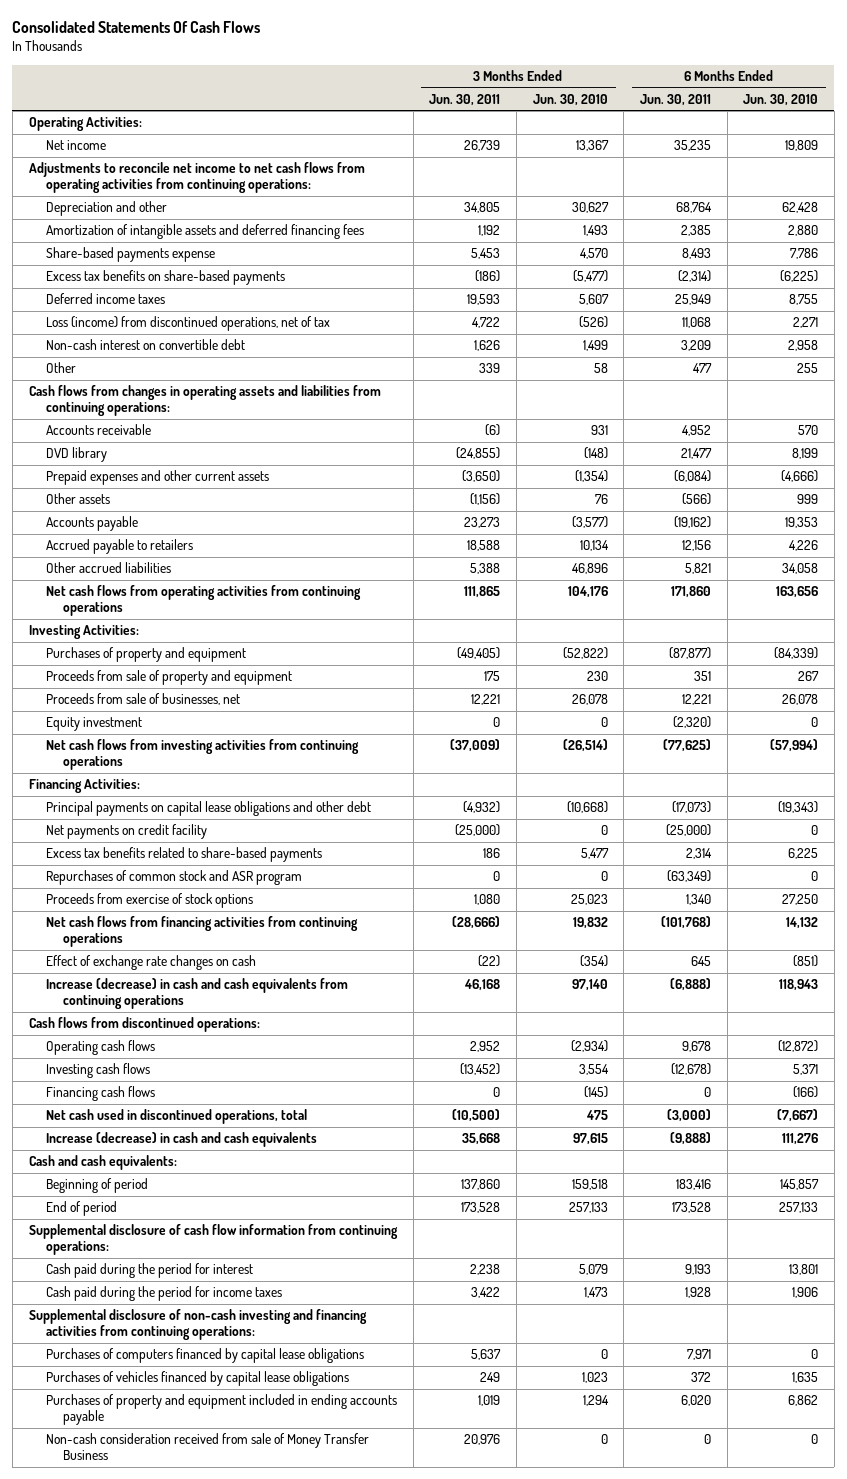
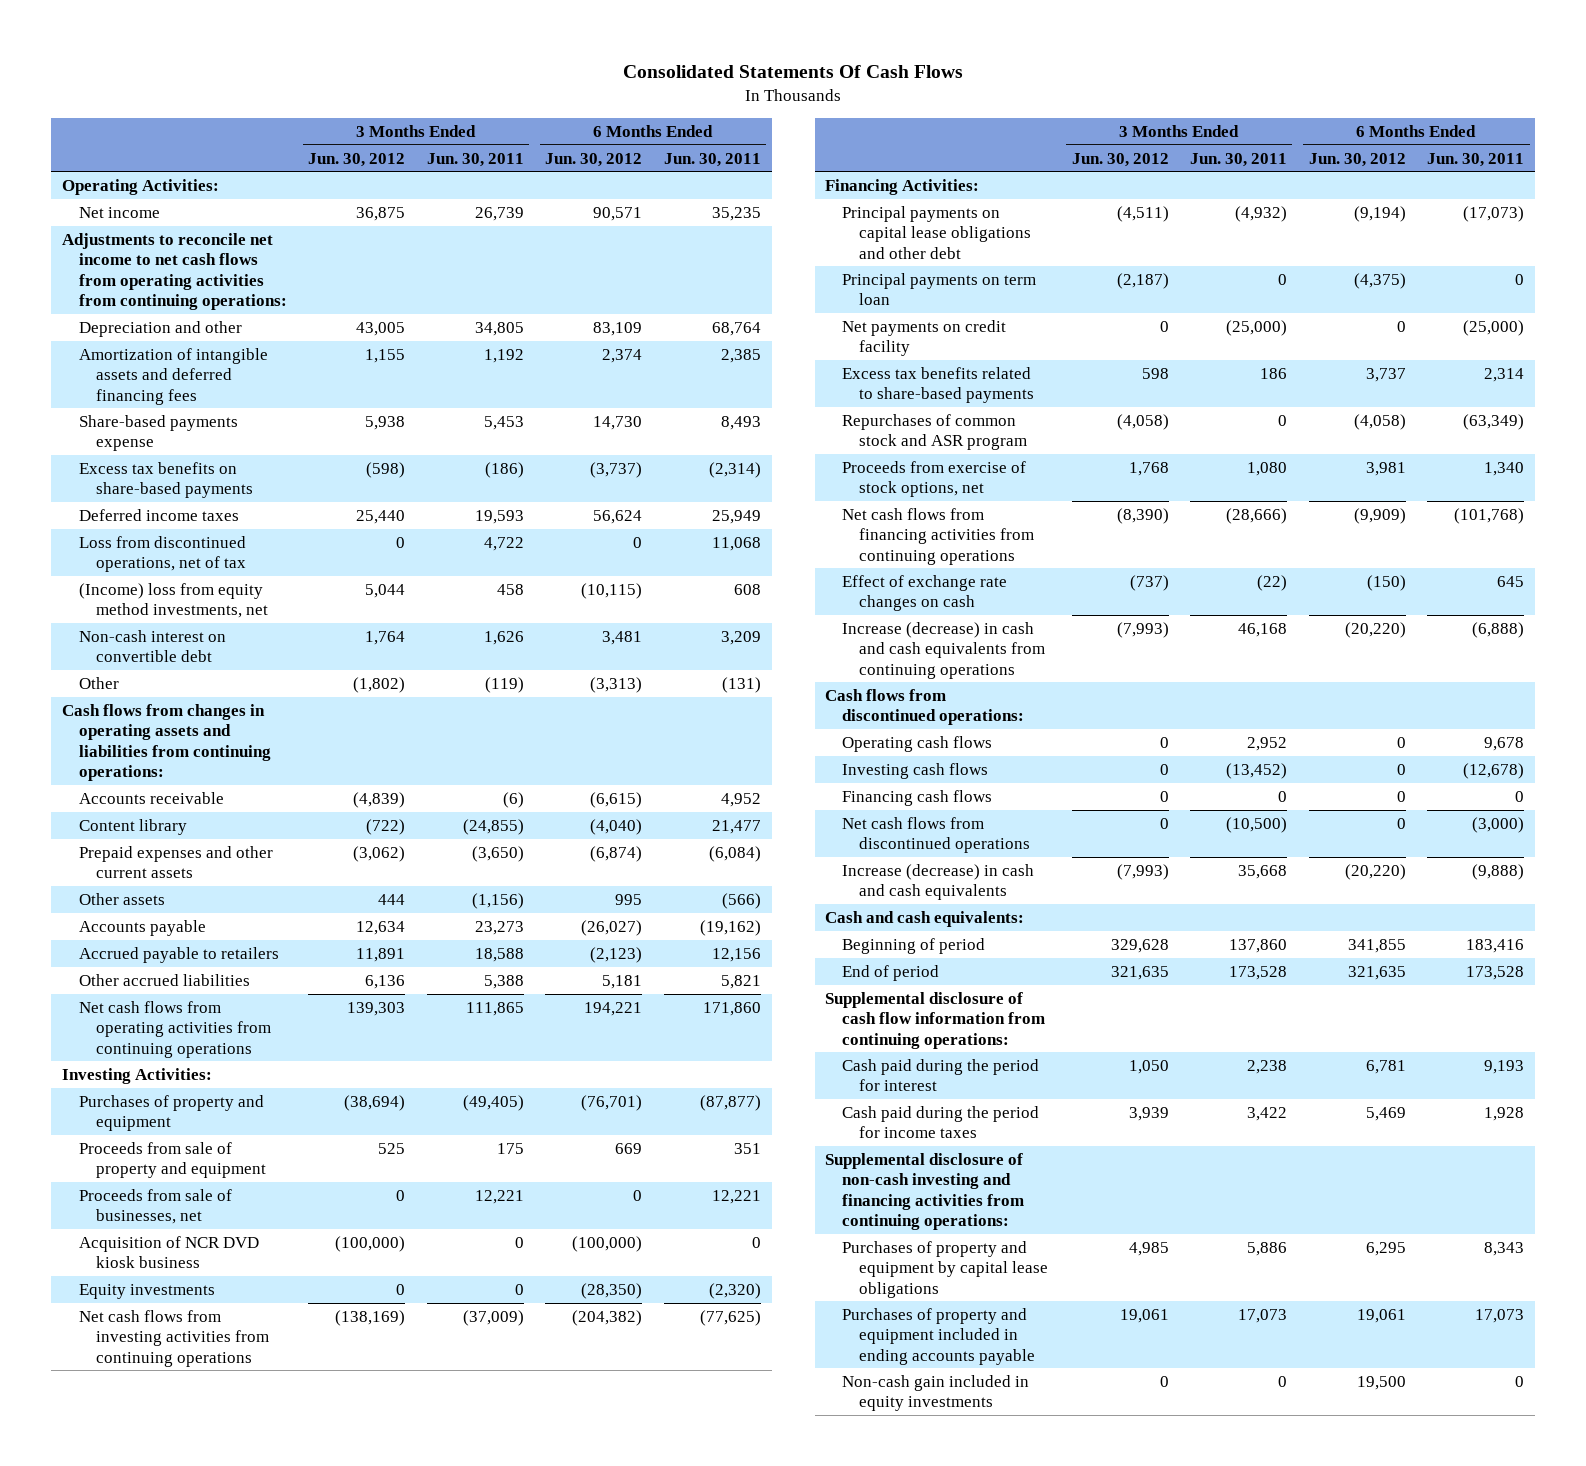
- | 3 Months Ended Jun. 30, 2011 | 3 Months Ended Jun. 30, 2010 | 6 Months Ended Jun. 30, 2011 | 6 Months Ended Jun. 30, 2010
+ | 3 Months Ended Jun. 30, 2012 | 3 Months Ended Jun. 30, 2011 | 6 Months Ended Jun. 30, 2012 | 6 Months Ended Jun. 30, 2011
- Loss (income) from discontinued operations, net of tax | 4,722 | (526) | 11,068 | 2,271
+ Loss from discontinued operations, net of tax | 0 | 4,722 | 0 | 11,068
+ (Income) loss from equity method investments, net | 5,044 | 458 | (10,115) | 608
- Other | 339 | 58 | 477 | 255
+ Other | (1,802) | (119) | (3,313) | (131)
- DVD library | (24,855) | (148) | 21,477 | 8,199
+ Content library | (722) | (24,855) | (4,040) | 21,477
- Equity investment | 0 | 0 | (2,320) | 0
+ Acquisition of NCR DVD kiosk business | (100,000) | 0 | (100,000) | 0
+ Equity investments | 0 | 0 | (28,350) | (2,320)
+ Principal payments on term loan | (2,187) | 0 | (4,375) | 0
- Proceeds from exercise of stock options | 1,080 | 25,023 | 1,340 | 27,250
+ Proceeds from exercise of stock options, net | 1,768 | 1,080 | 3,981 | 1,340
- Net cash used in discontinued operations, total | (10,500) | 475 | (3,000) | (7,667)
+ Net cash flows from discontinued operations | 0 | (10,500) | 0 | (3,000)
- Purchases of computers financed by capital lease obligations | 5,637 | 0 | 7,971 | 0
- Purchases of vehicles financed by capital lease obligations | 249 | 1,023 | 372 | 1,635
- Purchases of property and equipment included in ending accounts payable | 1,019 | 1,294 | 6,020 | 6,862
- Non-cash consideration received from sale of Money Transfer Business | 20,976 | 0 | 0 | 0
+ Purchases of property and equipment by capital lease obligations | 4,985 | 5,886 | 6,295 | 8,343
+ Purchases of property and equipment included in ending accounts payable | 19,061 | 17,073 | 19,061 | 17,073
+ Non-cash gain included in equity investments | 0 | 0 | 19,500 | 0

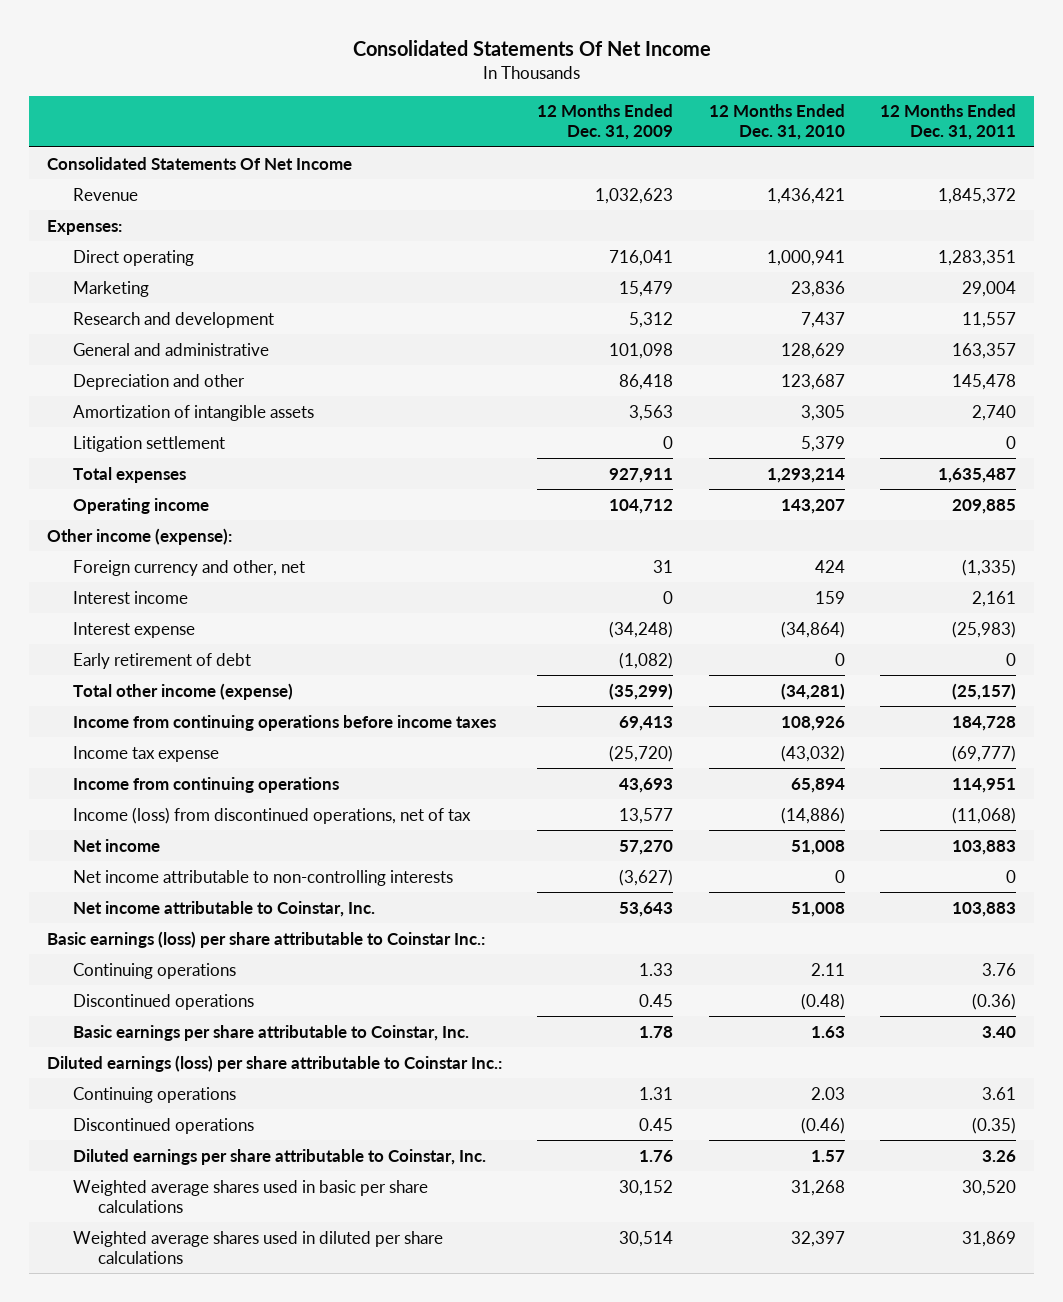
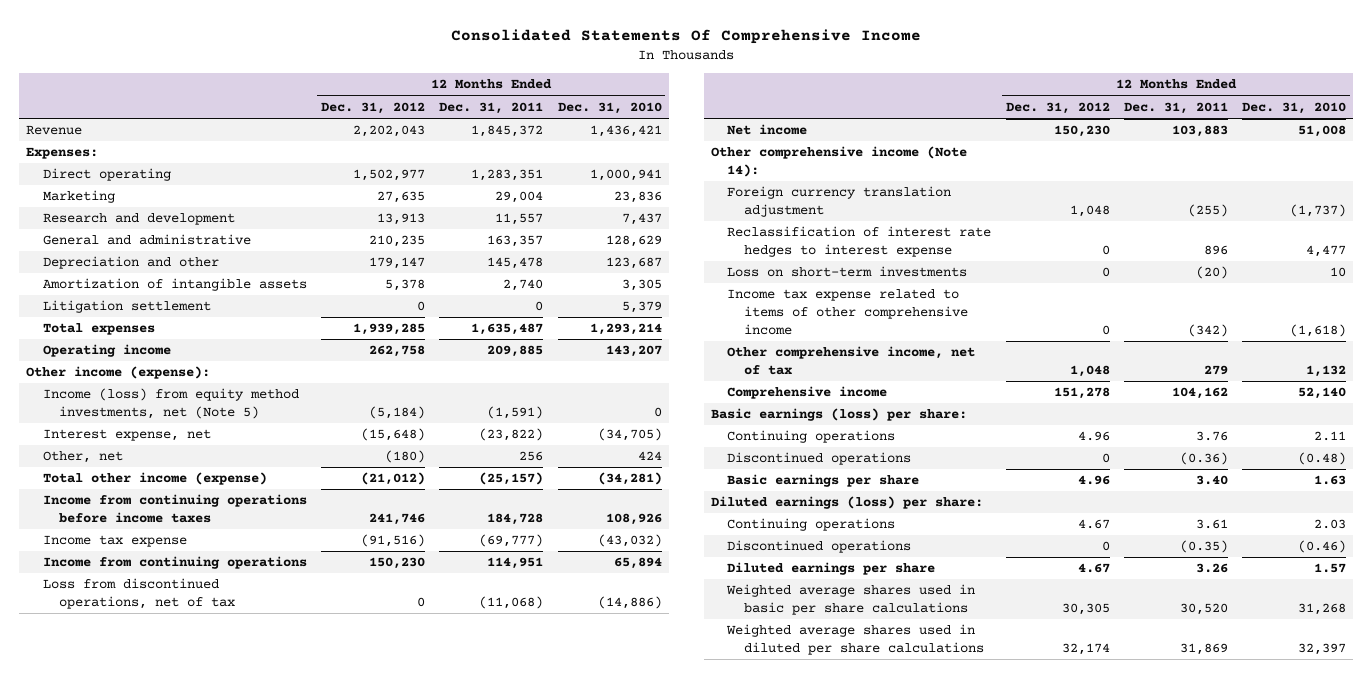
- Consolidated Statements Of Net Income
+ Consolidated Statements Of Comprehensive Income
- | 12 Months Ended Dec. 31, 2009 | 12 Months Ended Dec. 31, 2010 | 12 Months Ended Dec. 31, 2011
+ | 12 Months Ended Dec. 31, 2012 | 12 Months Ended Dec. 31, 2011 | 12 Months Ended Dec. 31, 2010
- Consolidated Statements Of Net Income
- Foreign currency and other, net | 31 | 424 | (1,335)
- Interest income | 0 | 159 | 2,161
- Interest expense | (34,248) | (34,864) | (25,983)
- Early retirement of debt | (1,082) | 0 | 0
+ Income (loss) from equity method investments, net (Note 5) | (5,184) | (1,591) | 0
+ Interest expense, net | (15,648) | (23,822) | (34,705)
+ Other, net | (180) | 256 | 424
- Income (loss) from discontinued operations, net of tax | 13,577 | (14,886) | (11,068)
+ Loss from discontinued operations, net of tax | 0 | (11,068) | (14,886)
- Net income attributable to non-controlling interests | (3,627) | 0 | 0
- Net income attributable to Coinstar, Inc. | 53,643 | 51,008 | 103,883
- Basic earnings (loss) per share attributable to Coinstar Inc.:
+ Other comprehensive income (Note 14):
+ Foreign currency translation adjustment | 1,048 | (255) | (1,737)
+ Reclassification of interest rate hedges to interest expense | 0 | 896 | 4,477
+ Loss on short-term investments | 0 | (20) | 10
+ Income tax expense related to items of other comprehensive income | 0 | (342) | (1,618)
+ Other comprehensive income, net of tax | 1,048 | 279 | 1,132
+ Comprehensive income | 151,278 | 104,162 | 52,140
+ Basic earnings (loss) per share:
- Basic earnings per share attributable to Coinstar, Inc. | 1.78 | 1.63 | 3.40
- Diluted earnings (loss) per share attributable to Coinstar Inc.:
+ Basic earnings per share | 4.96 | 3.40 | 1.63
+ Diluted earnings (loss) per share:
- Diluted earnings per share attributable to Coinstar, Inc. | 1.76 | 1.57 | 3.26
+ Diluted earnings per share | 4.67 | 3.26 | 1.57

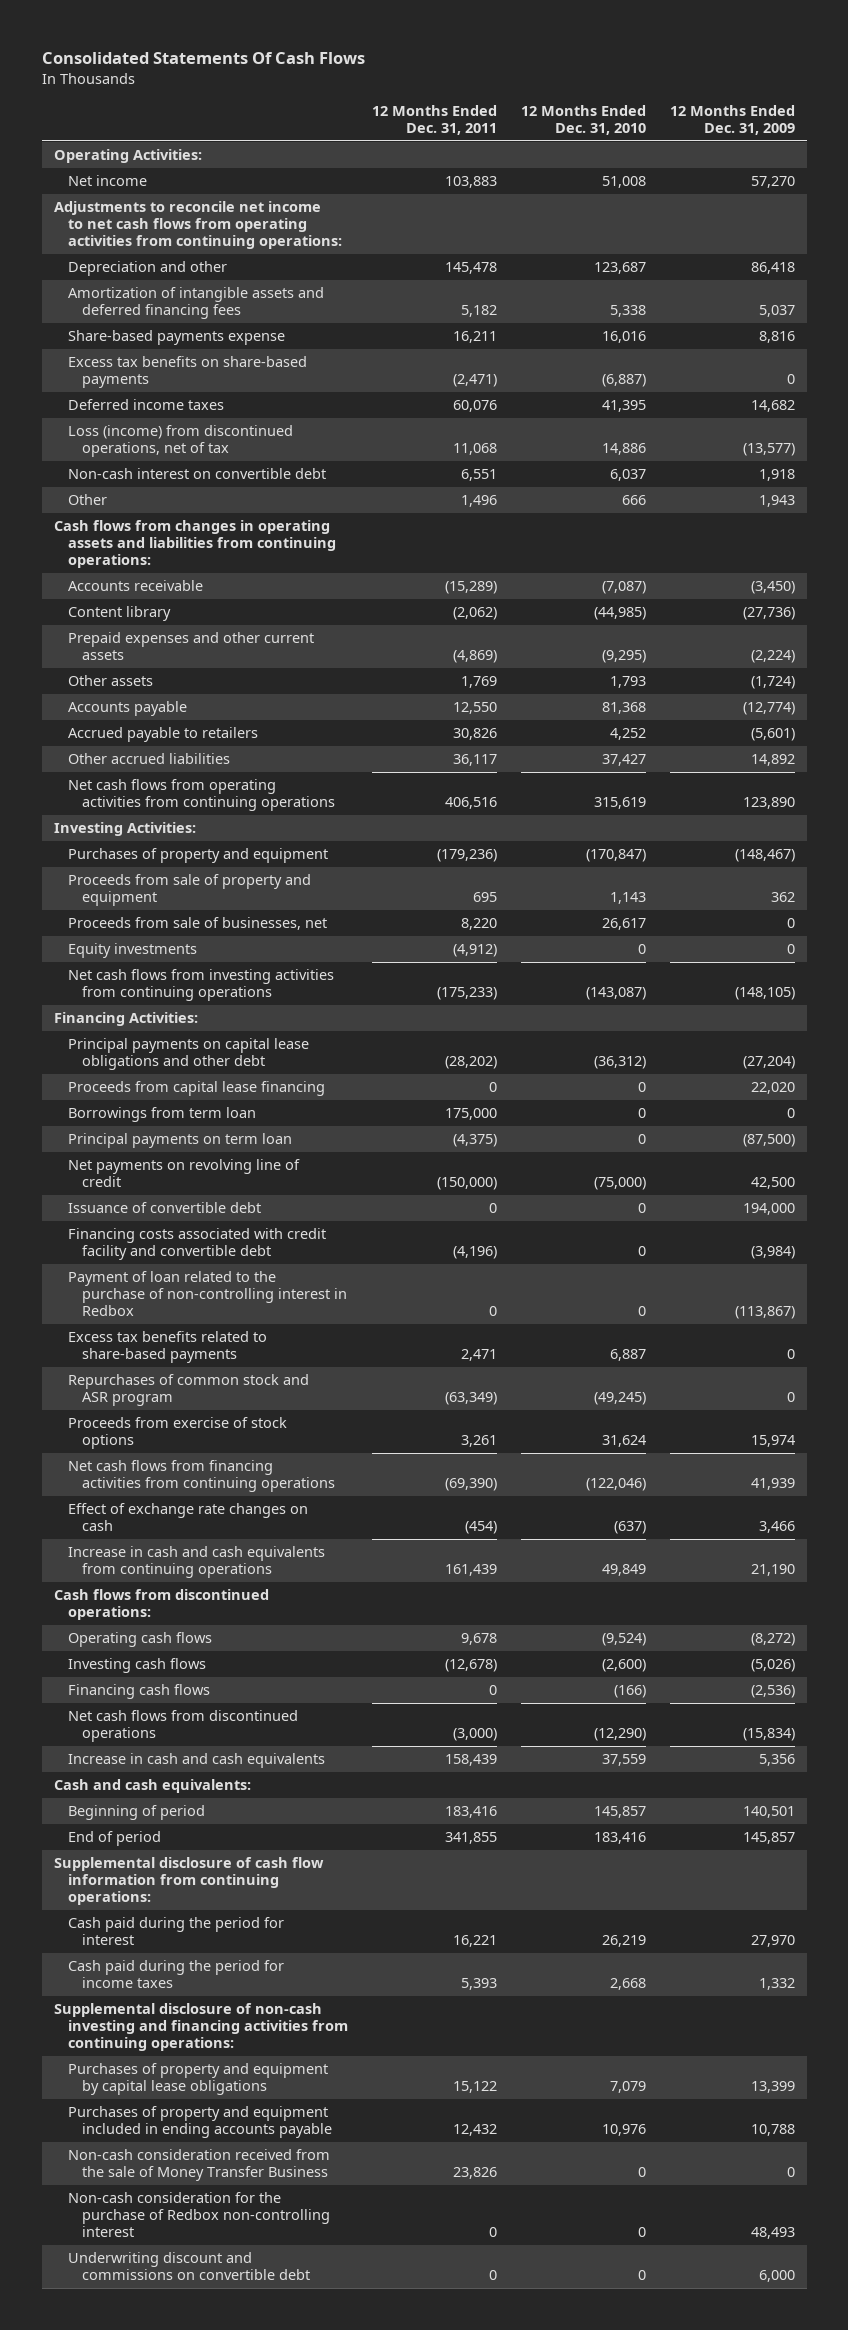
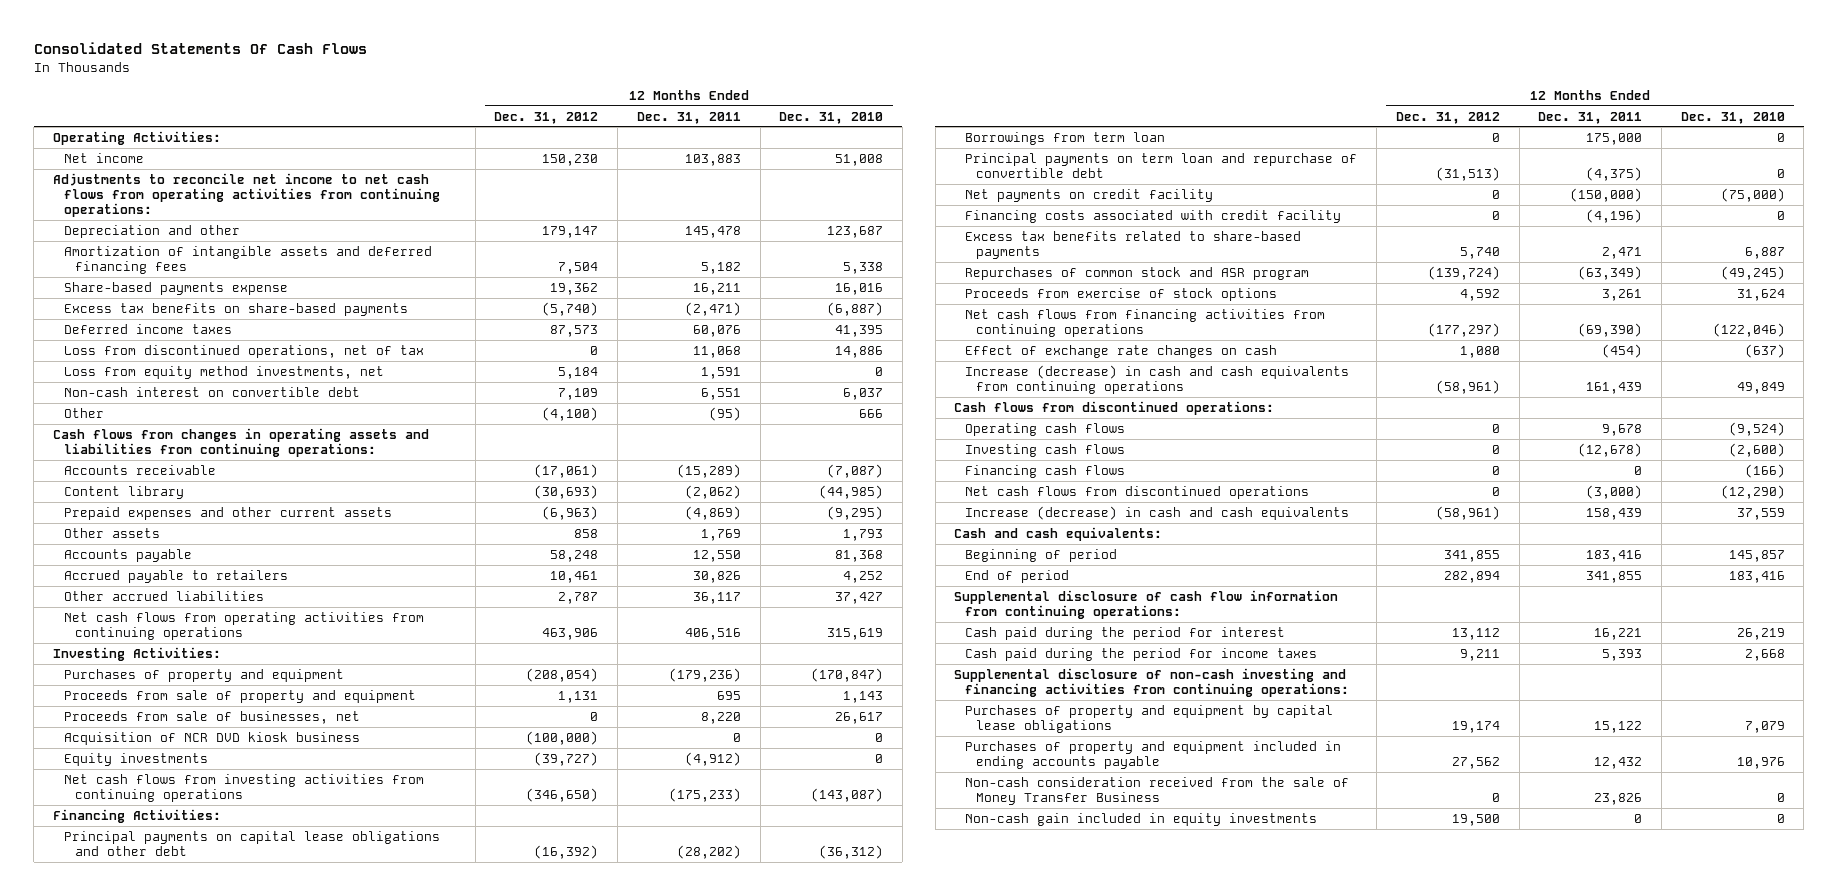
- | 12 Months Ended Dec. 31, 2011 | 12 Months Ended Dec. 31, 2010 | 12 Months Ended Dec. 31, 2009
+ | 12 Months Ended Dec. 31, 2012 | 12 Months Ended Dec. 31, 2011 | 12 Months Ended Dec. 31, 2010
- Loss (income) from discontinued operations, net of tax | 11,068 | 14,886 | (13,577)
+ Loss from discontinued operations, net of tax | 0 | 11,068 | 14,886
+ Loss from equity method investments, net | 5,184 | 1,591 | 0
- Other | 1,496 | 666 | 1,943
+ Other | (4,100) | (95) | 666
+ Acquisition of NCR DVD kiosk business | (100,000) | 0 | 0
- Proceeds from capital lease financing | 0 | 0 | 22,020
- Principal payments on term loan | (4,375) | 0 | (87,500)
- Net payments on revolving line of credit | (150,000) | (75,000) | 42,500
- Issuance of convertible debt | 0 | 0 | 194,000
- Financing costs associated with credit facility and convertible debt | (4,196) | 0 | (3,984)
- Payment of loan related to the purchase of non-controlling interest in Redbox | 0 | 0 | (113,867)
+ Principal payments on term loan and repurchase of convertible debt | (31,513) | (4,375) | 0
+ Net payments on credit facility | 0 | (150,000) | (75,000)
+ Financing costs associated with credit facility | 0 | (4,196) | 0
- Increase in cash and cash equivalents from continuing operations | 161,439 | 49,849 | 21,190
+ Increase (decrease) in cash and cash equivalents from continuing operations | (58,961) | 161,439 | 49,849
- Increase in cash and cash equivalents | 158,439 | 37,559 | 5,356
+ Increase (decrease) in cash and cash equivalents | (58,961) | 158,439 | 37,559
- Non-cash consideration for the purchase of Redbox non-controlling interest | 0 | 0 | 48,493
- Underwriting discount and commissions on convertible debt | 0 | 0 | 6,000
+ Non-cash gain included in equity investments | 19,500 | 0 | 0

